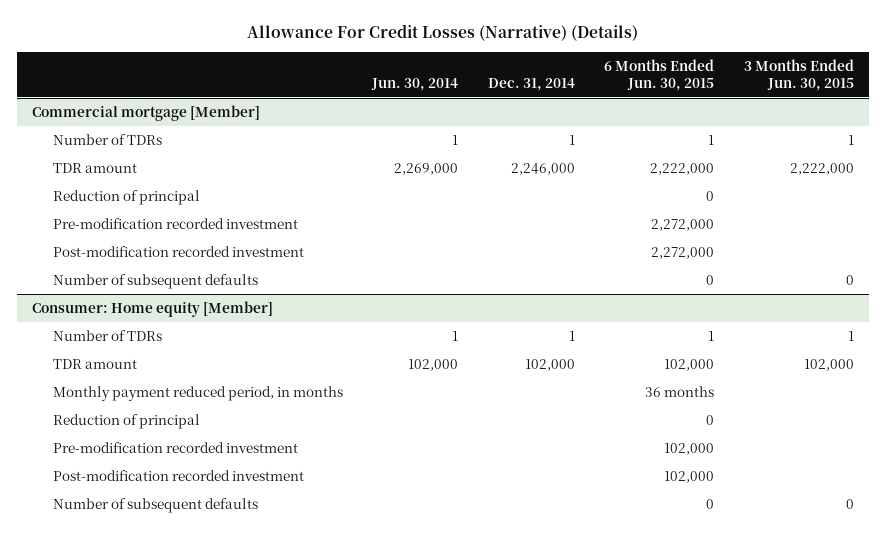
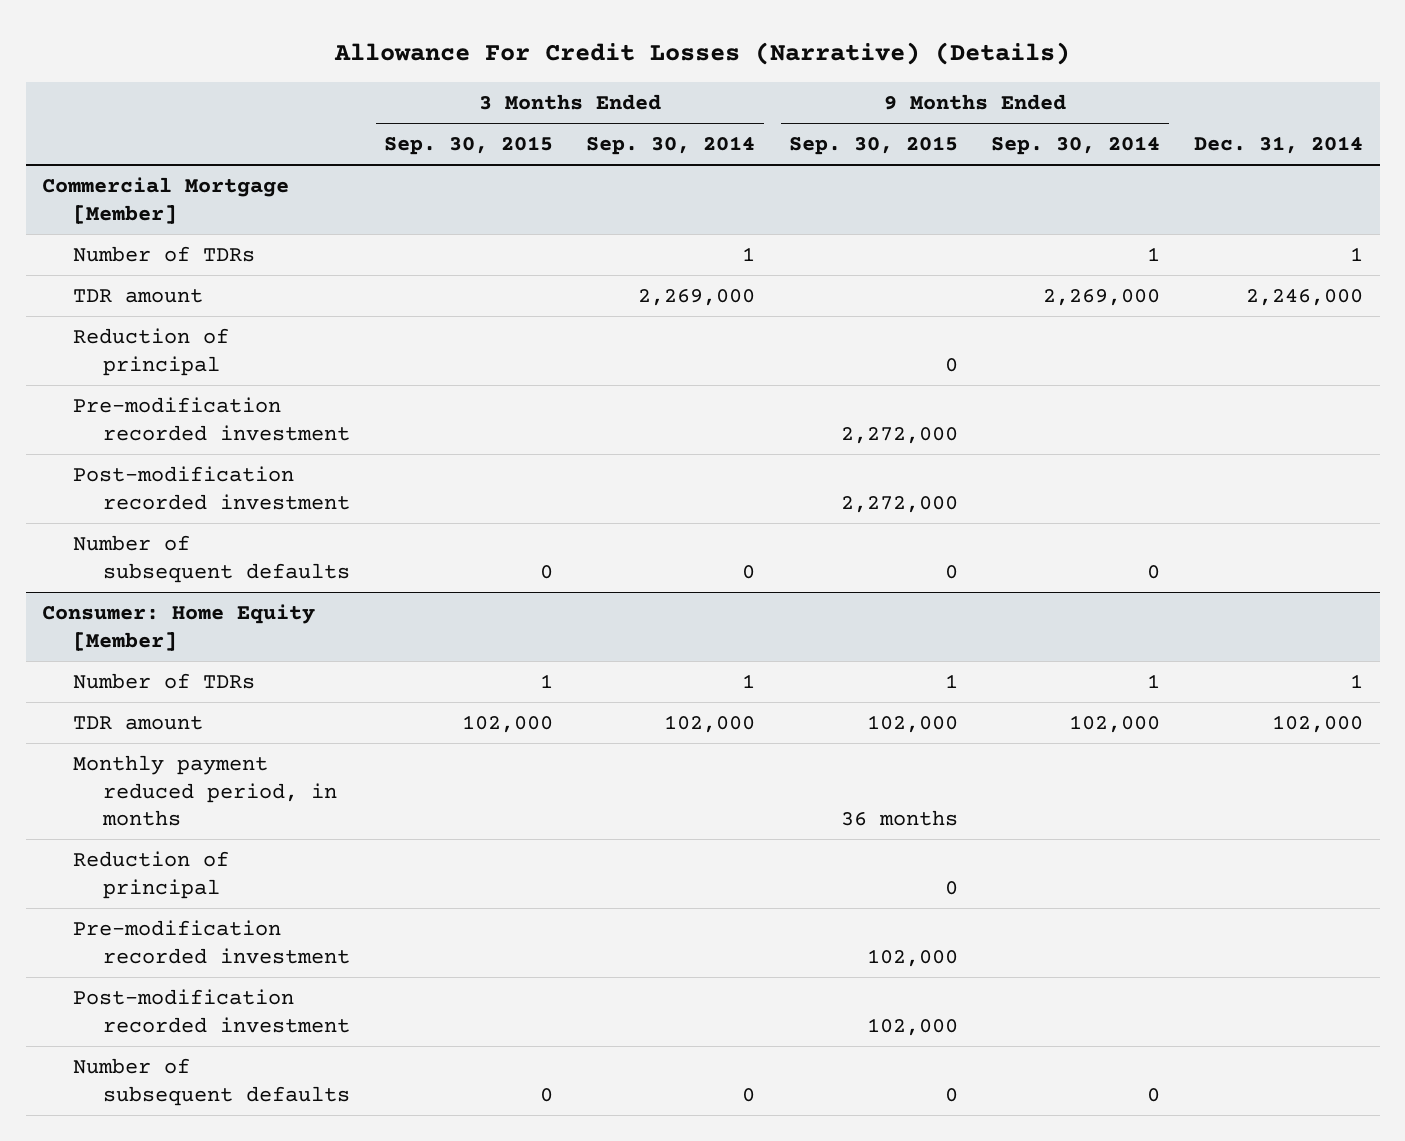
- | Jun. 30, 2014 | Dec. 31, 2014 | 6 Months Ended Jun. 30, 2015 | 3 Months Ended Jun. 30, 2015
+ | 3 Months Ended Sep. 30, 2015 | 3 Months Ended Sep. 30, 2014 | 9 Months Ended Sep. 30, 2015 | 9 Months Ended Sep. 30, 2014 | Dec. 31, 2014
- Commercial mortgage [Member]
+ Commercial Mortgage [Member]
- Consumer: Home equity [Member]
+ Consumer: Home Equity [Member]

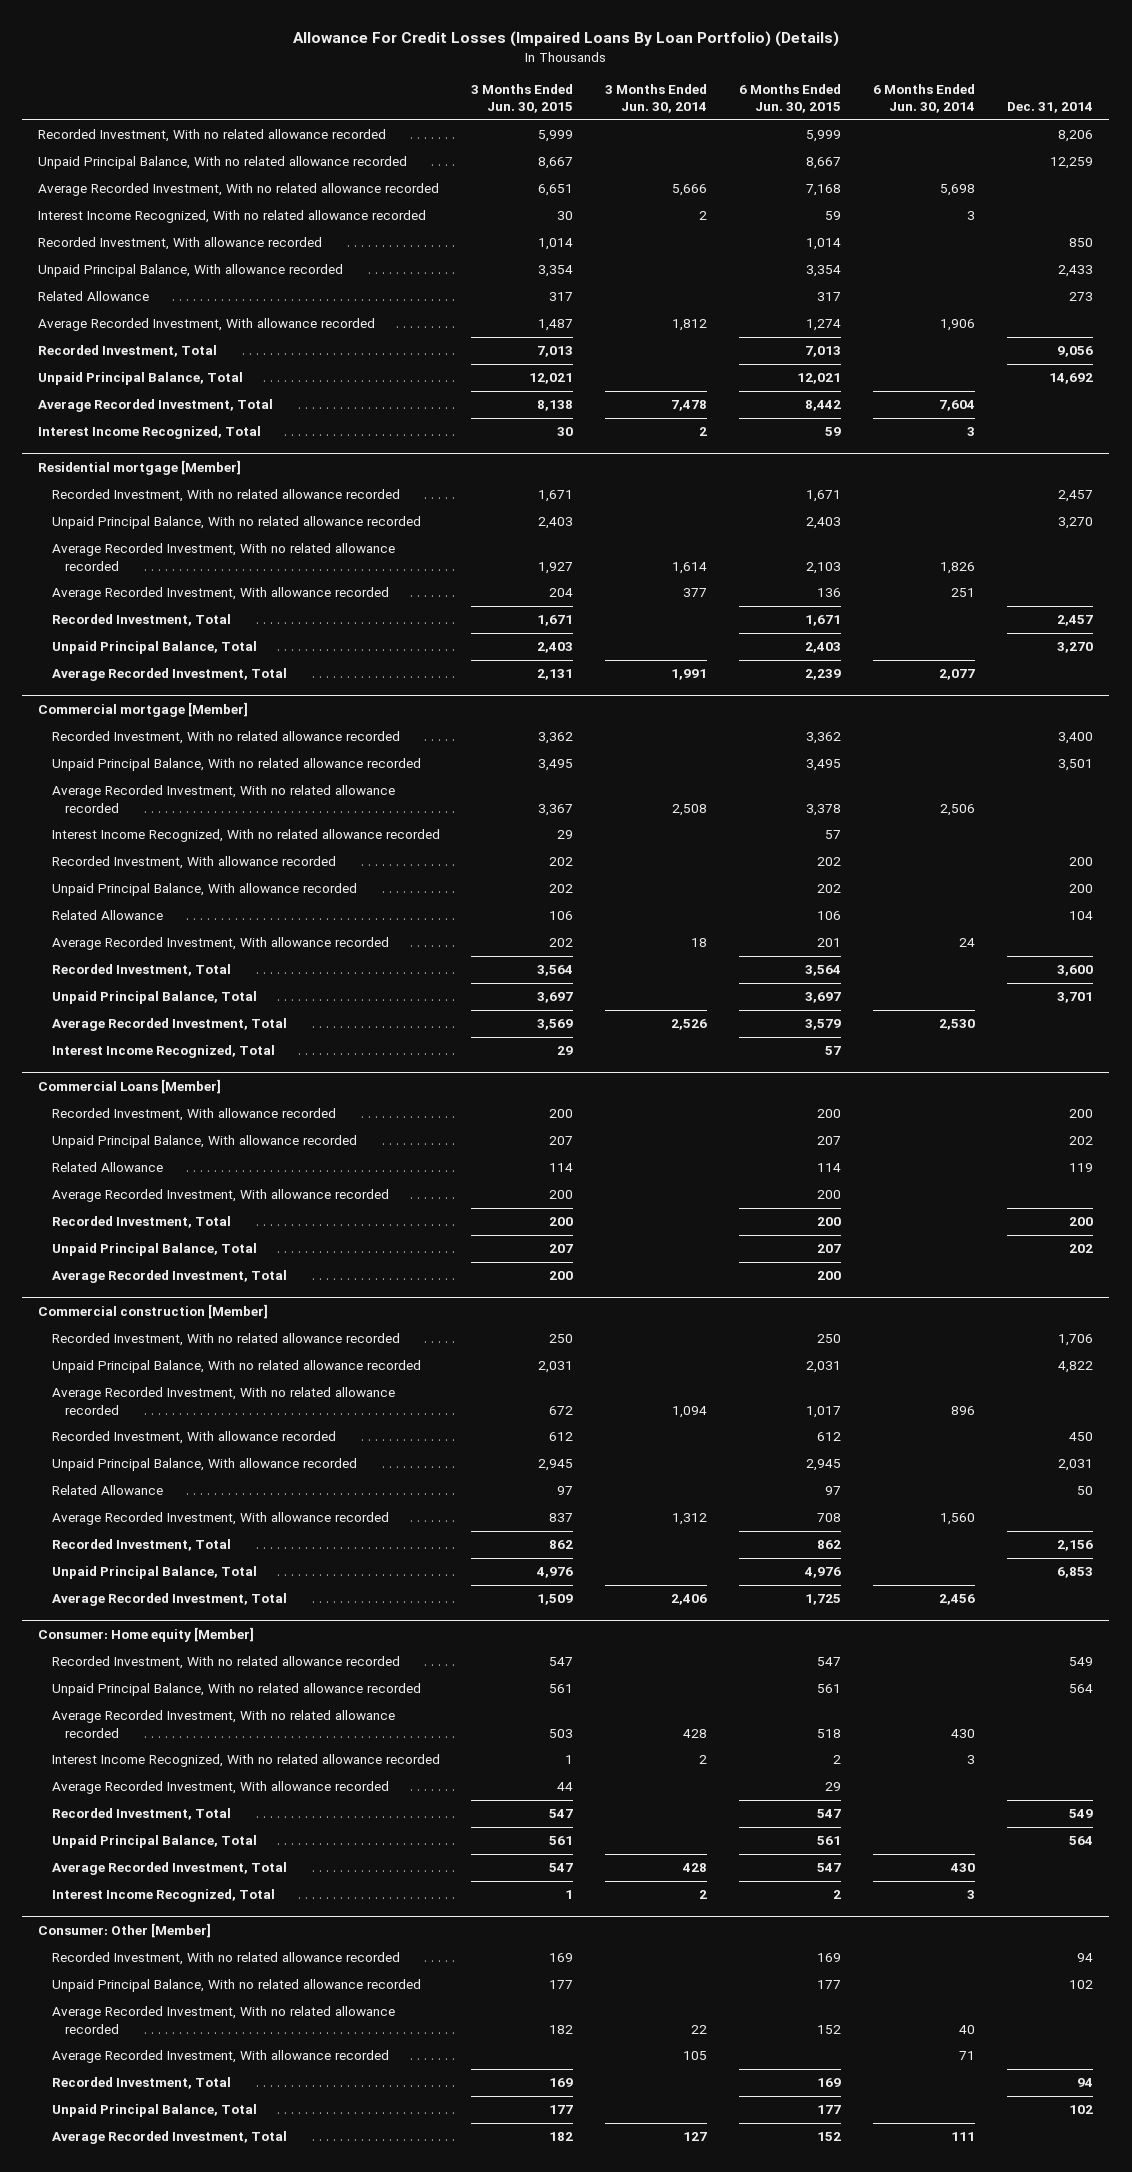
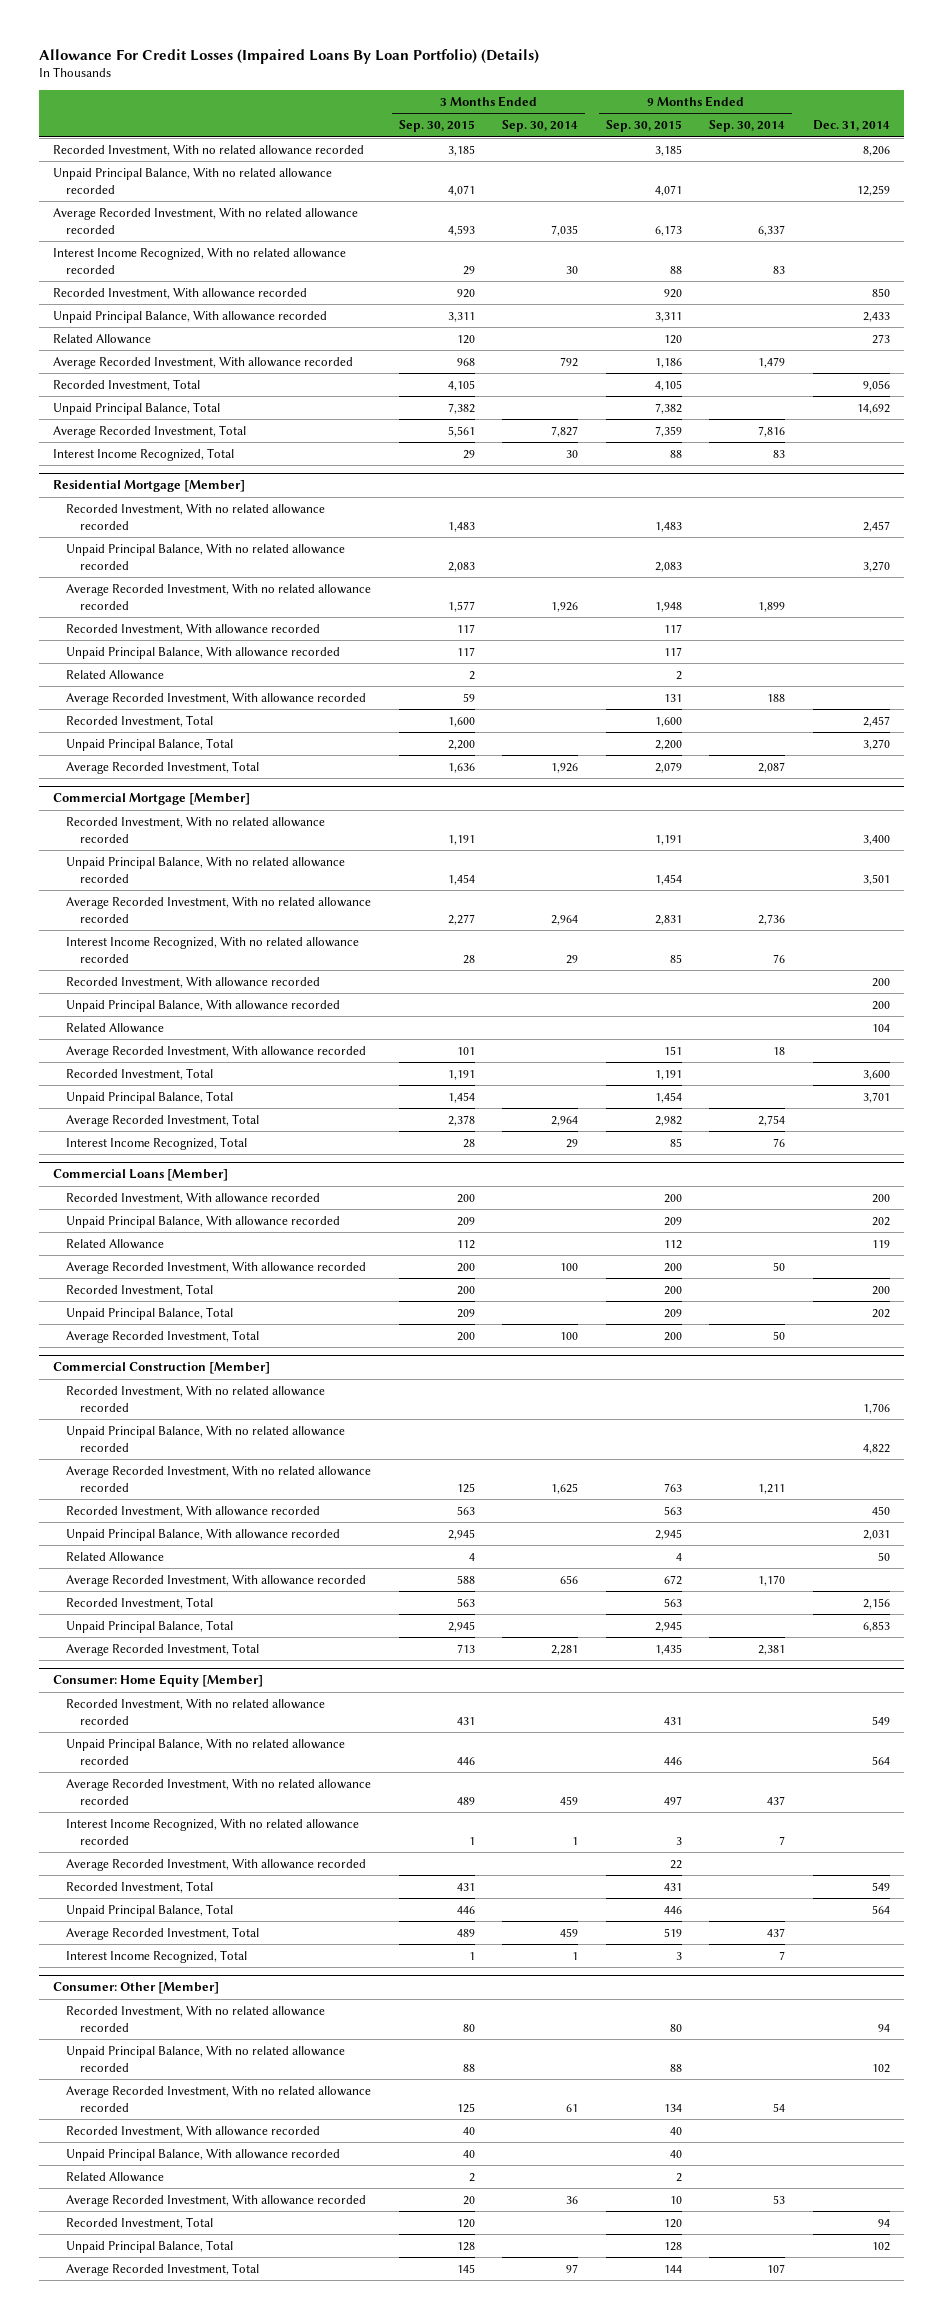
- | 3 Months Ended Jun. 30, 2015 | 3 Months Ended Jun. 30, 2014 | 6 Months Ended Jun. 30, 2015 | 6 Months Ended Jun. 30, 2014 | Dec. 31, 2014
+ | 3 Months Ended Sep. 30, 2015 | 3 Months Ended Sep. 30, 2014 | 9 Months Ended Sep. 30, 2015 | 9 Months Ended Sep. 30, 2014 | Dec. 31, 2014
- Residential mortgage [Member]
+ Residential Mortgage [Member]
+ Recorded Investment, With allowance recorded | 117 | | 117 | |
+ Unpaid Principal Balance, With allowance recorded | 117 | | 117 | |
+ Related Allowance | 2 | | 2 | |
- Commercial mortgage [Member]
+ Commercial Mortgage [Member]
- Commercial construction [Member]
+ Commercial Construction [Member]
- Consumer: Home equity [Member]
+ Consumer: Home Equity [Member]
@ Consumer: Other [Member]
+ Recorded Investment, With allowance recorded | 40 | | 40 | |
+ Unpaid Principal Balance, With allowance recorded | 40 | | 40 | |
+ Related Allowance | 2 | | 2 | |

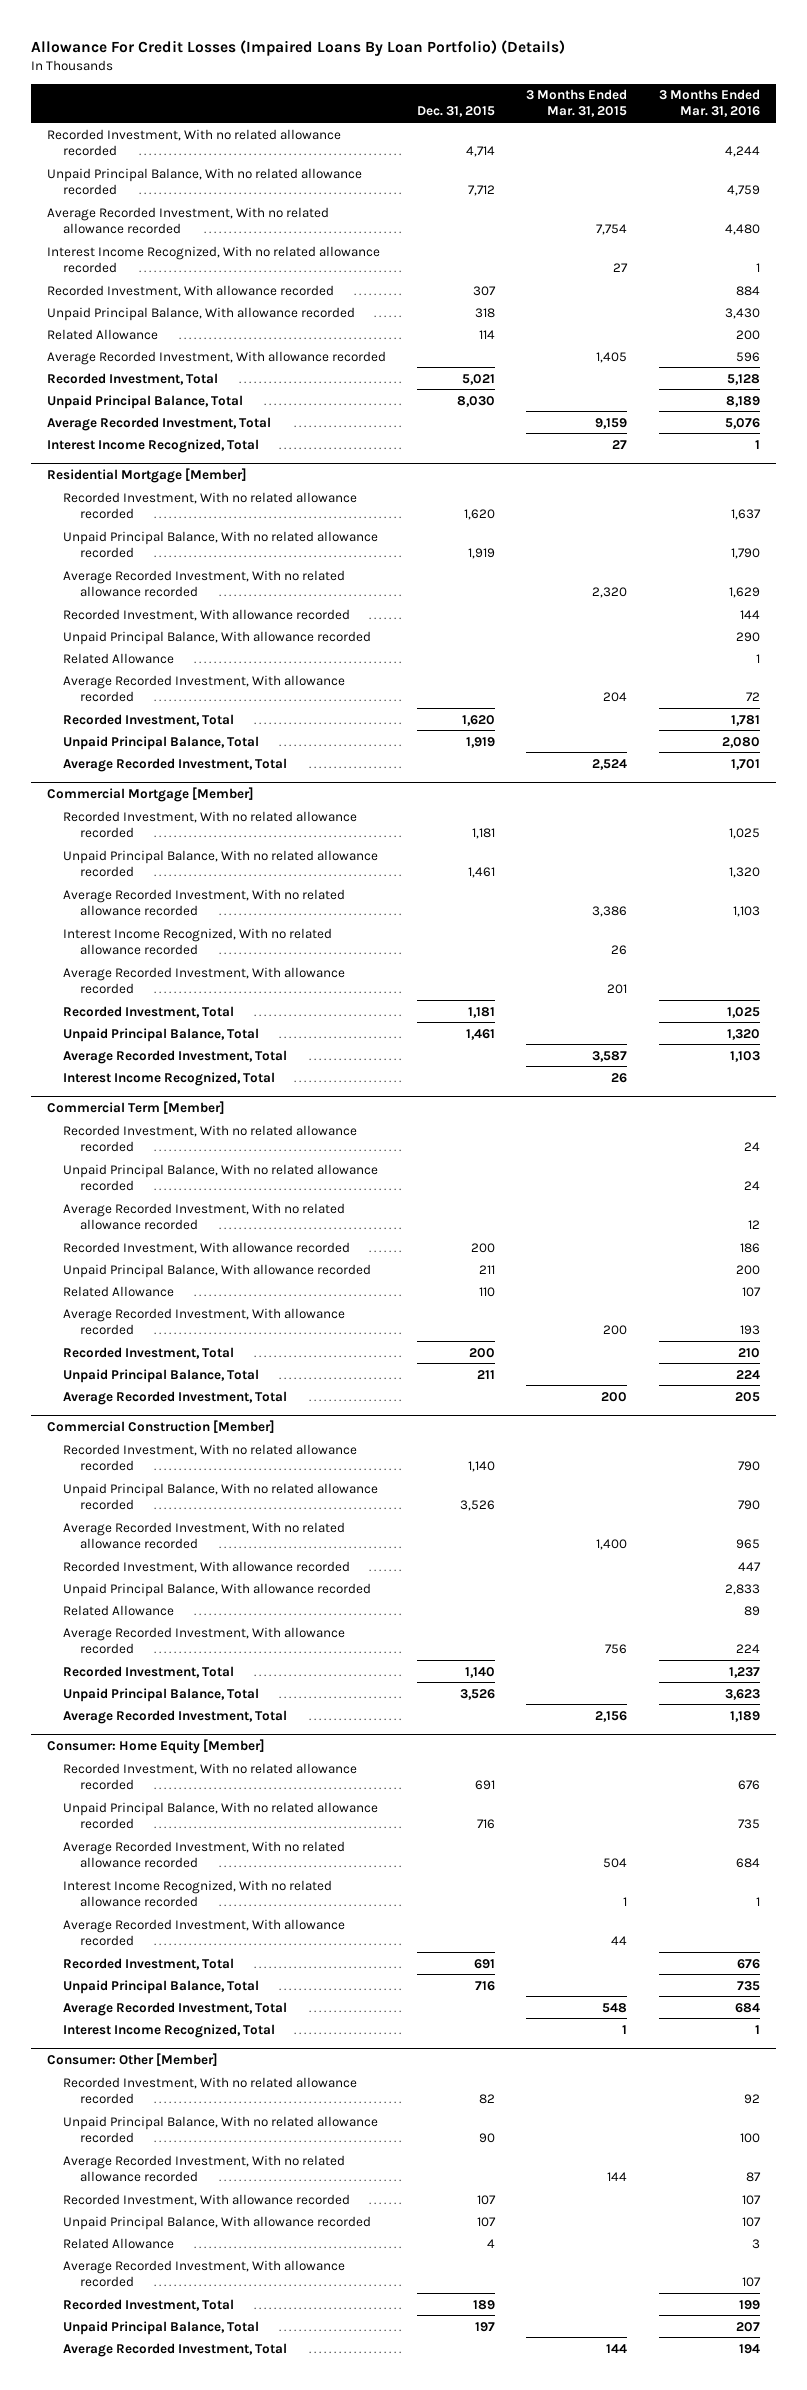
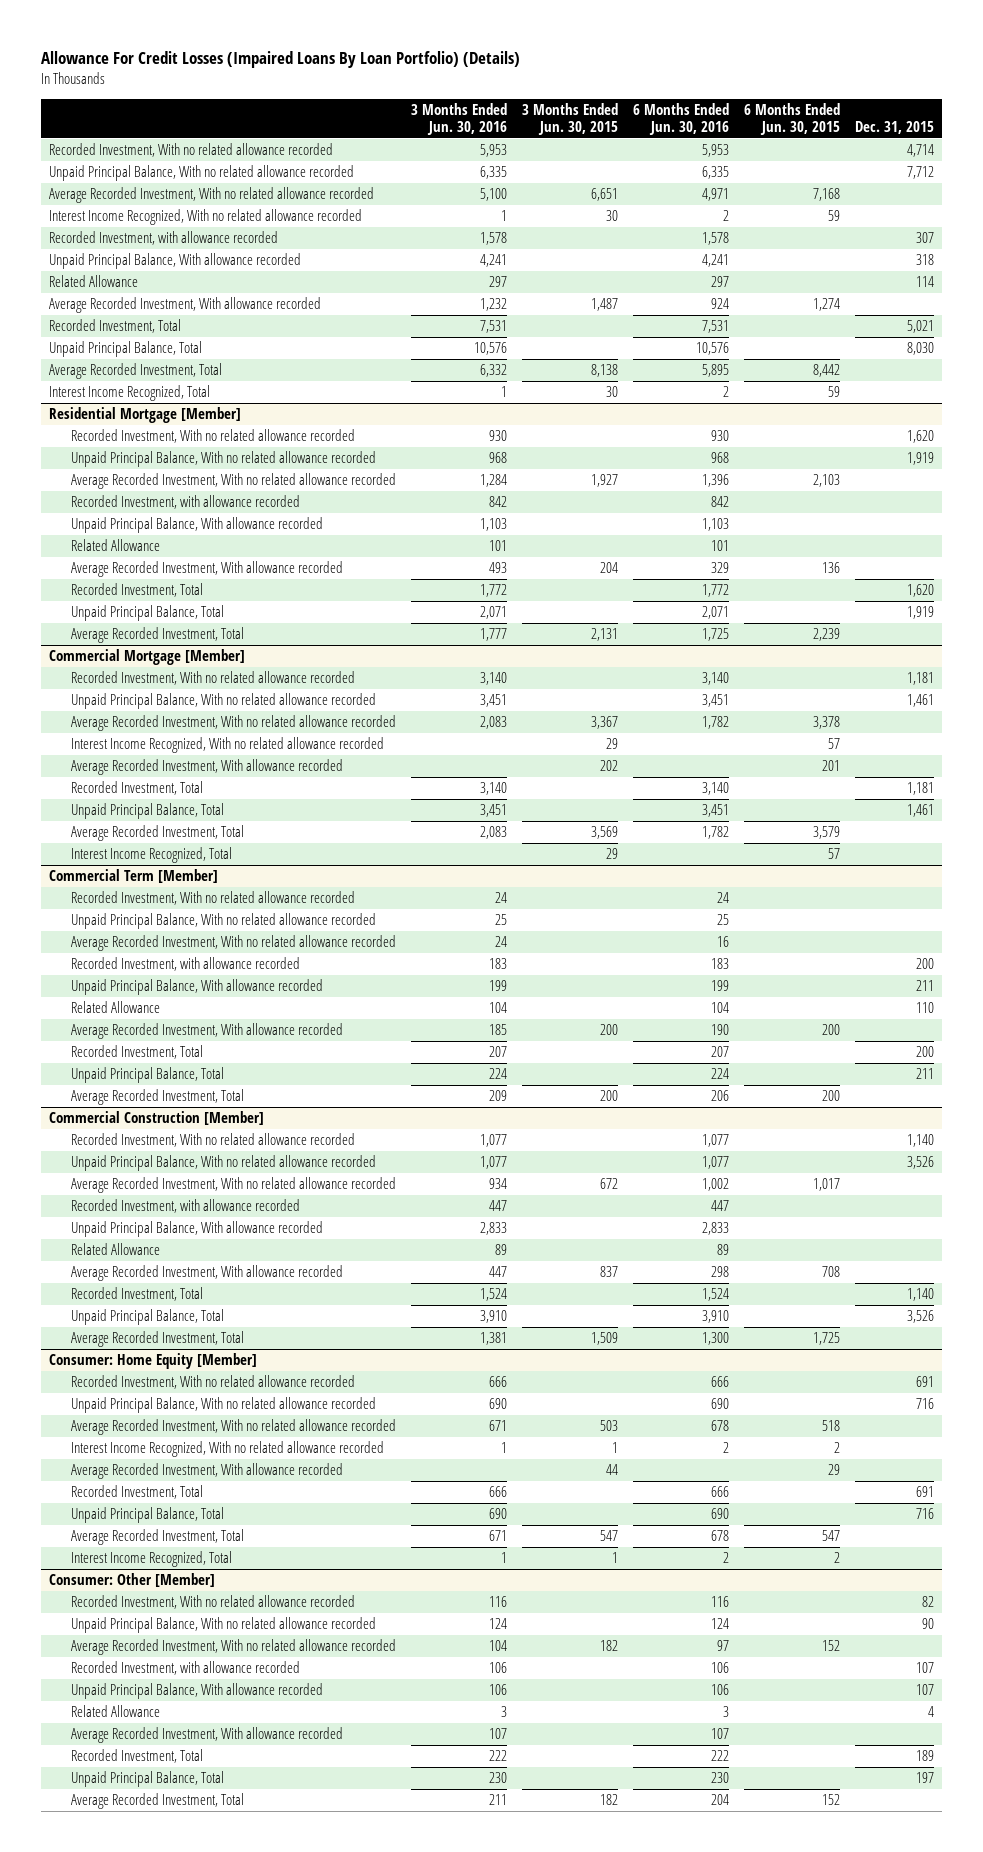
- | Dec. 31, 2015 | 3 Months Ended Mar. 31, 2015 | 3 Months Ended Mar. 31, 2016
+ | 3 Months Ended Jun. 30, 2016 | 3 Months Ended Jun. 30, 2015 | 6 Months Ended Jun. 30, 2016 | 6 Months Ended Jun. 30, 2015 | Dec. 31, 2015
- Recorded Investment, With allowance recorded | 307 | | 884
+ Recorded Investment, with allowance recorded | 1,578 | | 1,578 | | 307
@ Residential Mortgage [Member]
- Recorded Investment, With allowance recorded | | | 144
+ Recorded Investment, with allowance recorded | 842 | | 842 | |
@ Commercial Term [Member]
- Recorded Investment, With allowance recorded | 200 | | 186
+ Recorded Investment, with allowance recorded | 183 | | 183 | | 200
@ Commercial Construction [Member]
- Recorded Investment, With allowance recorded | | | 447
+ Recorded Investment, with allowance recorded | 447 | | 447 | |
@ Consumer: Other [Member]
- Recorded Investment, With allowance recorded | 107 | | 107
+ Recorded Investment, with allowance recorded | 106 | | 106 | | 107

